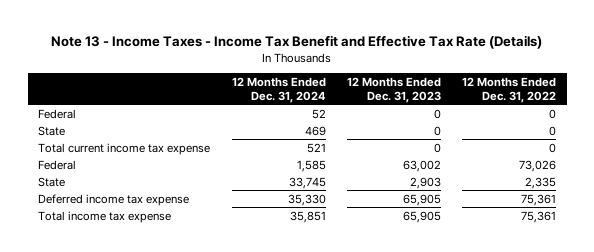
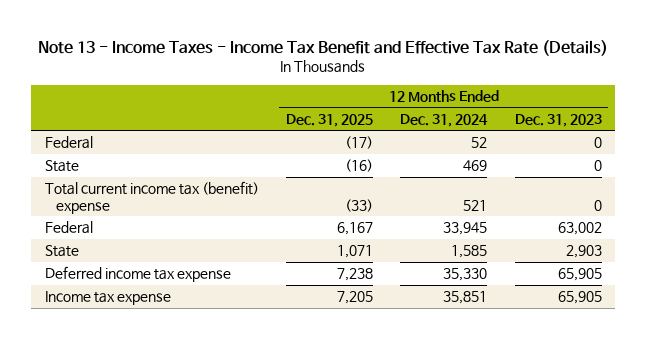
- | 12 Months Ended Dec. 31, 2024 | 12 Months Ended Dec. 31, 2023 | 12 Months Ended Dec. 31, 2022
+ | 12 Months Ended Dec. 31, 2025 | 12 Months Ended Dec. 31, 2024 | 12 Months Ended Dec. 31, 2023
- Total current income tax expense | 521 | 0 | 0
- Federal | 1,585 | 63,002 | 73,026
- State | 33,745 | 2,903 | 2,335
+ Total current income tax (benefit) expense | (33) | 521 | 0
+ Federal | 6,167 | 33,945 | 63,002
+ State | 1,071 | 1,585 | 2,903
- Total income tax expense | 35,851 | 65,905 | 75,361
+ Income tax expense | 7,205 | 35,851 | 65,905

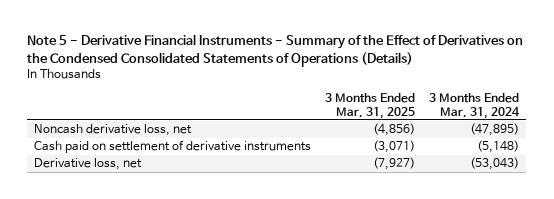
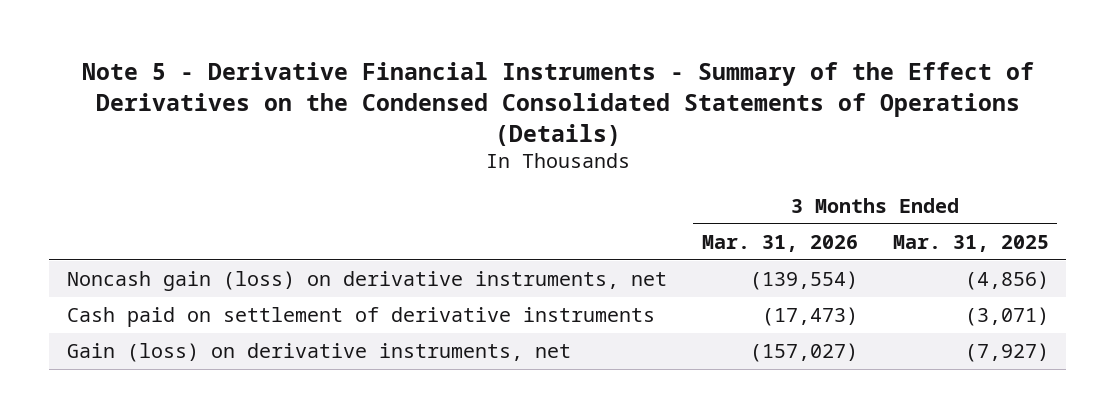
- | 3 Months Ended Mar. 31, 2025 | 3 Months Ended Mar. 31, 2024
+ | 3 Months Ended Mar. 31, 2026 | 3 Months Ended Mar. 31, 2025
- Noncash derivative loss, net | (4,856) | (47,895)
+ Noncash gain (loss) on derivative instruments, net | (139,554) | (4,856)
- Derivative loss, net | (7,927) | (53,043)
+ Gain (loss) on derivative instruments, net | (157,027) | (7,927)

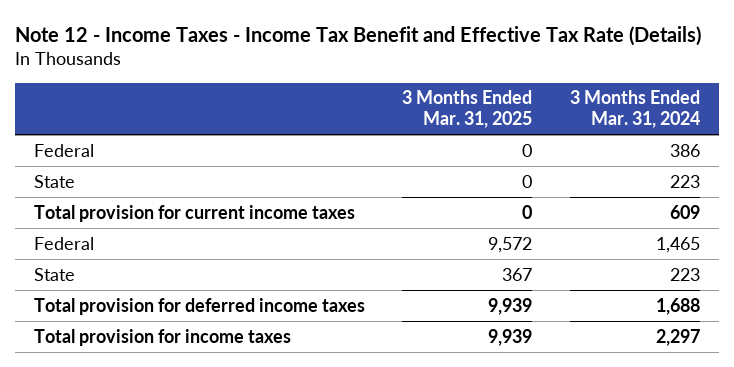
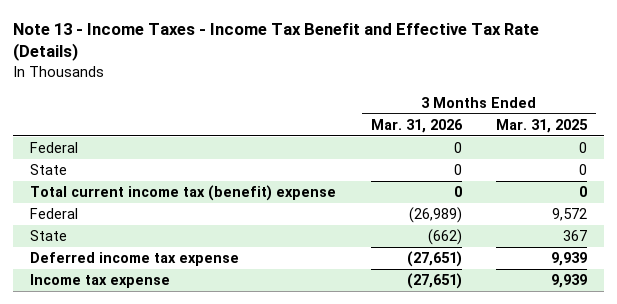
- Note 12 - Income Taxes - Income Tax Benefit and Effective Tax Rate (Details)
+ Note 13 - Income Taxes - Income Tax Benefit and Effective Tax Rate (Details)
- | 3 Months Ended Mar. 31, 2025 | 3 Months Ended Mar. 31, 2024
+ | 3 Months Ended Mar. 31, 2026 | 3 Months Ended Mar. 31, 2025
- Total provision for current income taxes | 0 | 609
+ Total current income tax (benefit) expense | 0 | 0
- Total provision for deferred income taxes | 9,939 | 1,688
- Total provision for income taxes | 9,939 | 2,297
+ Deferred income tax expense | (27,651) | 9,939
+ Income tax expense | (27,651) | 9,939

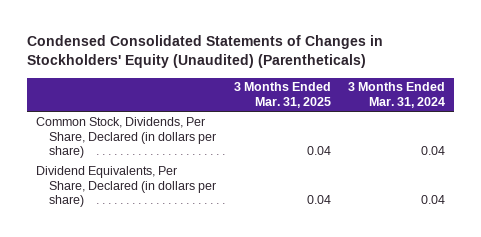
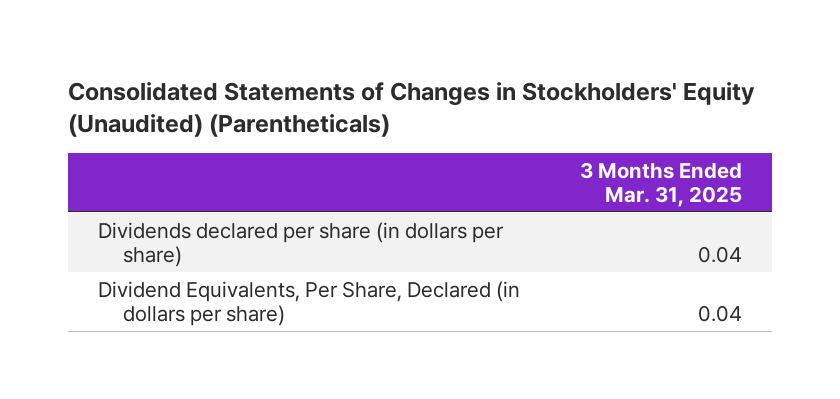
- Condensed Consolidated Statements of Changes in Stockholders' Equity (Unaudited) (Parentheticals)
+ Consolidated Statements of Changes in Stockholders' Equity (Unaudited) (Parentheticals)
- | 3 Months Ended Mar. 31, 2025 | 3 Months Ended Mar. 31, 2024
+ | 3 Months Ended Mar. 31, 2025
- Common Stock, Dividends, Per Share, Declared (in dollars per share) | 0.04 | 0.04
+ Dividends declared per share (in dollars per share) | 0.04

